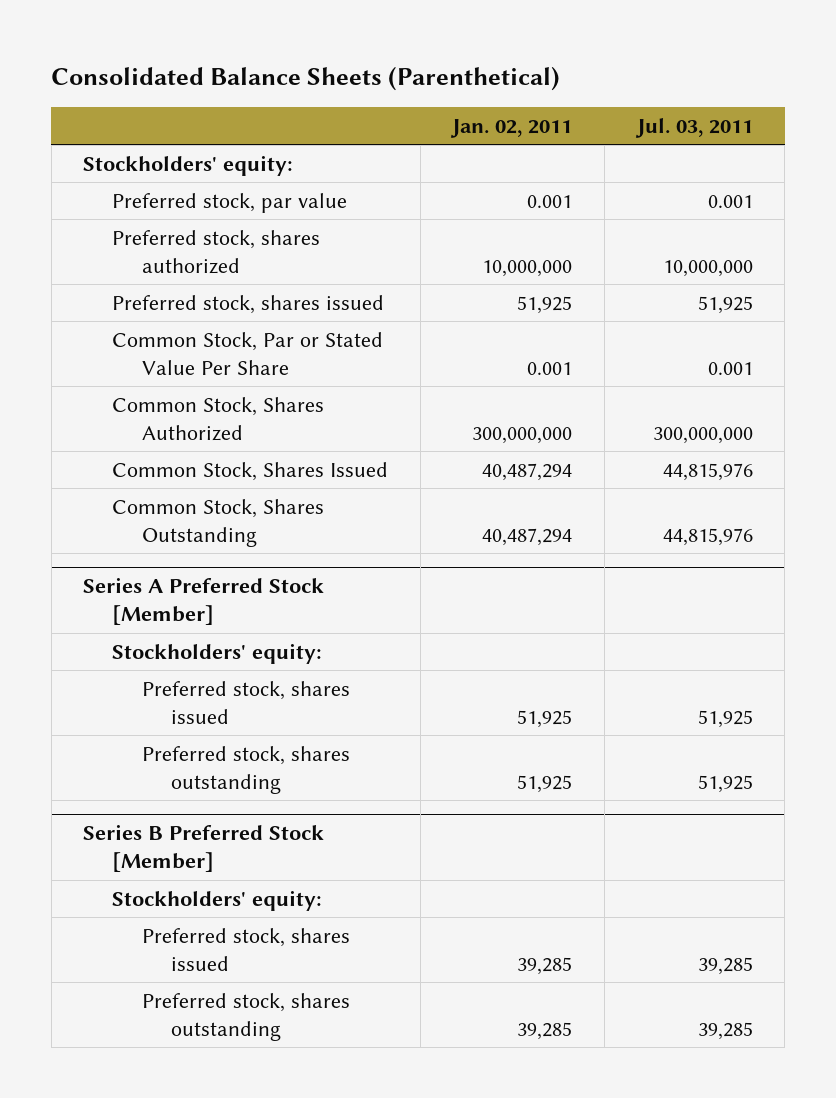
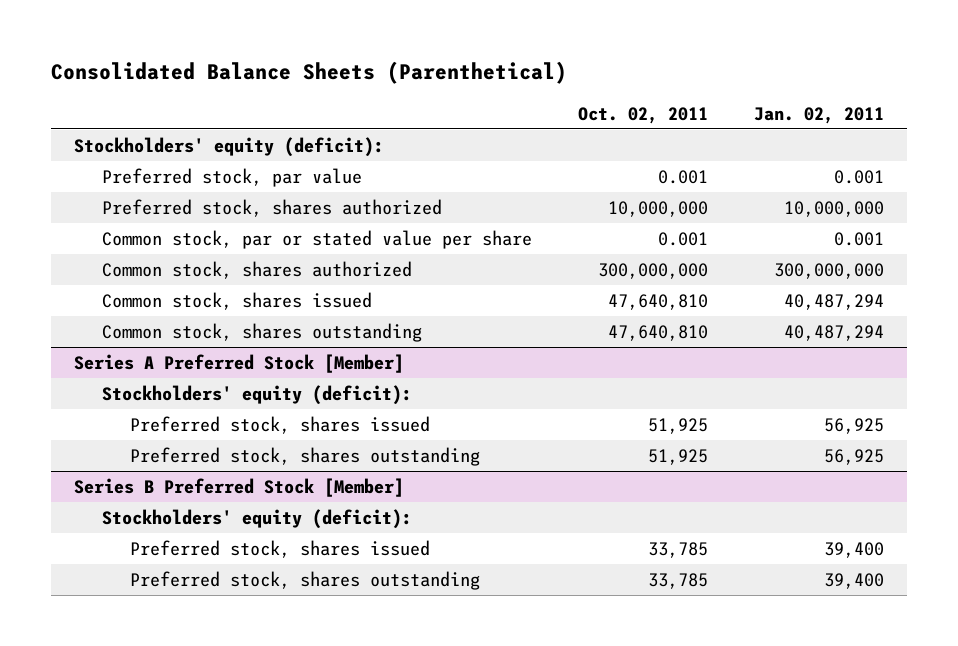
- | Jan. 02, 2011 | Jul. 03, 2011
+ | Oct. 02, 2011 | Jan. 02, 2011
- Stockholders' equity:
+ Stockholders' equity (deficit):
- Preferred stock, shares issued | 51,925 | 51,925
- Common Stock, Par or Stated Value Per Share | 0.001 | 0.001
- Common Stock, Shares Authorized | 300,000,000 | 300,000,000
- Common Stock, Shares Issued | 40,487,294 | 44,815,976
- Common Stock, Shares Outstanding | 40,487,294 | 44,815,976
+ Common stock, par or stated value per share | 0.001 | 0.001
+ Common stock, shares authorized | 300,000,000 | 300,000,000
+ Common stock, shares issued | 47,640,810 | 40,487,294
+ Common stock, shares outstanding | 47,640,810 | 40,487,294
@ Series A Preferred Stock [Member]
- Stockholders' equity:
- Preferred stock, shares issued | 51,925 | 51,925
- Preferred stock, shares outstanding | 51,925 | 51,925
+ Stockholders' equity (deficit):
+ Preferred stock, shares issued | 51,925 | 56,925
+ Preferred stock, shares outstanding | 51,925 | 56,925
@ Series B Preferred Stock [Member]
- Stockholders' equity:
- Preferred stock, shares issued | 39,285 | 39,285
- Preferred stock, shares outstanding | 39,285 | 39,285
+ Stockholders' equity (deficit):
+ Preferred stock, shares issued | 33,785 | 39,400
+ Preferred stock, shares outstanding | 33,785 | 39,400

